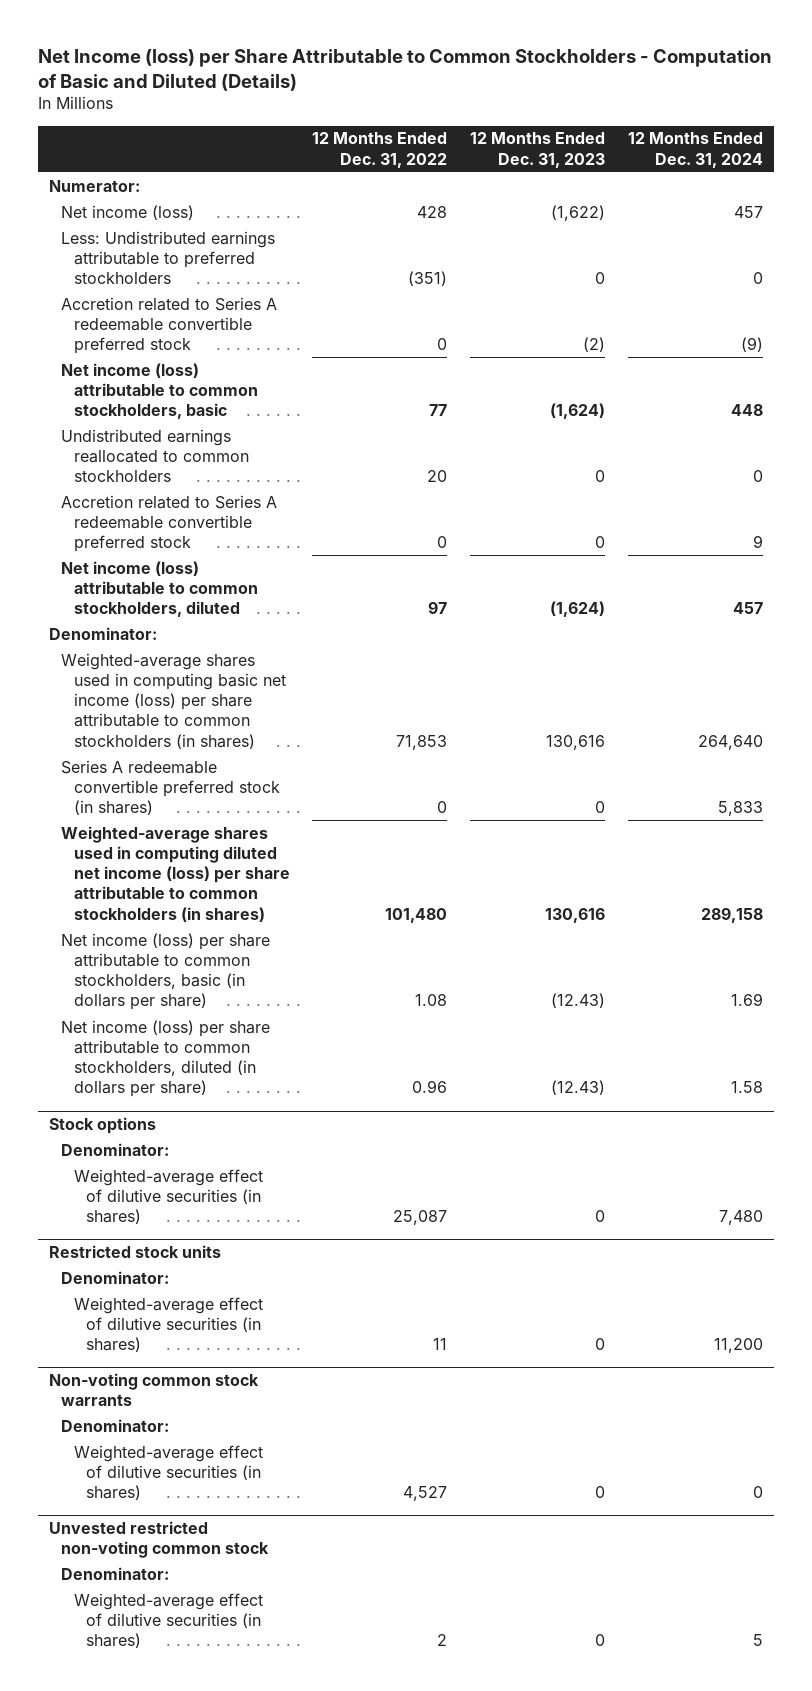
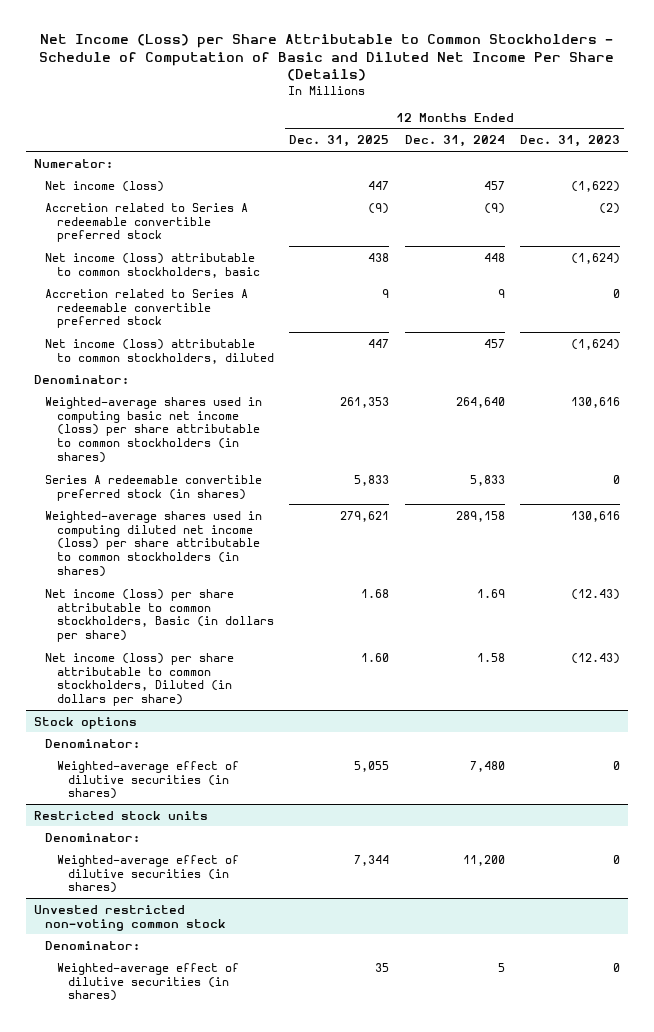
- Net Income (loss) per Share Attributable to Common Stockholders - Computation of Basic and Diluted (Details)
+ Net Income (Loss) per Share Attributable to Common Stockholders - Schedule of Computation of Basic and Diluted Net Income Per Share (Details)
- | 12 Months Ended Dec. 31, 2022 | 12 Months Ended Dec. 31, 2023 | 12 Months Ended Dec. 31, 2024
+ | 12 Months Ended Dec. 31, 2025 | 12 Months Ended Dec. 31, 2024 | 12 Months Ended Dec. 31, 2023
- Less: Undistributed earnings attributable to preferred stockholders | (351) | 0 | 0
- Undistributed earnings reallocated to common stockholders | 20 | 0 | 0
- Net income (loss) per share attributable to common stockholders, basic (in dollars per share) | 1.08 | (12.43) | 1.69
- Net income (loss) per share attributable to common stockholders, diluted (in dollars per share) | 0.96 | (12.43) | 1.58
+ Net income (loss) per share attributable to common stockholders, Basic (in dollars per share) | 1.68 | 1.69 | (12.43)
+ Net income (loss) per share attributable to common stockholders, Diluted (in dollars per share) | 1.60 | 1.58 | (12.43)
- Non-voting common stock warrants
- Denominator:
- Weighted-average effect of dilutive securities (in shares) | 4,527 | 0 | 0

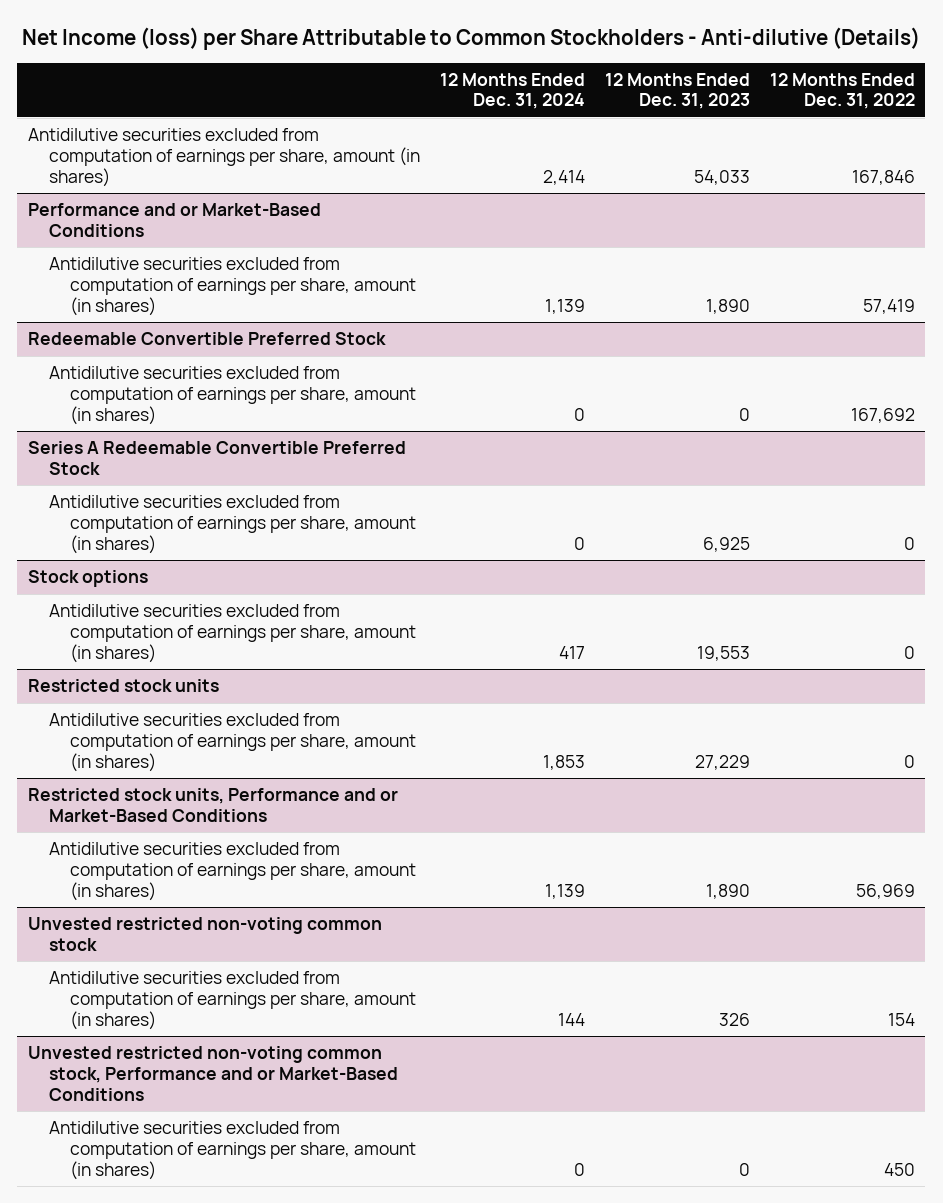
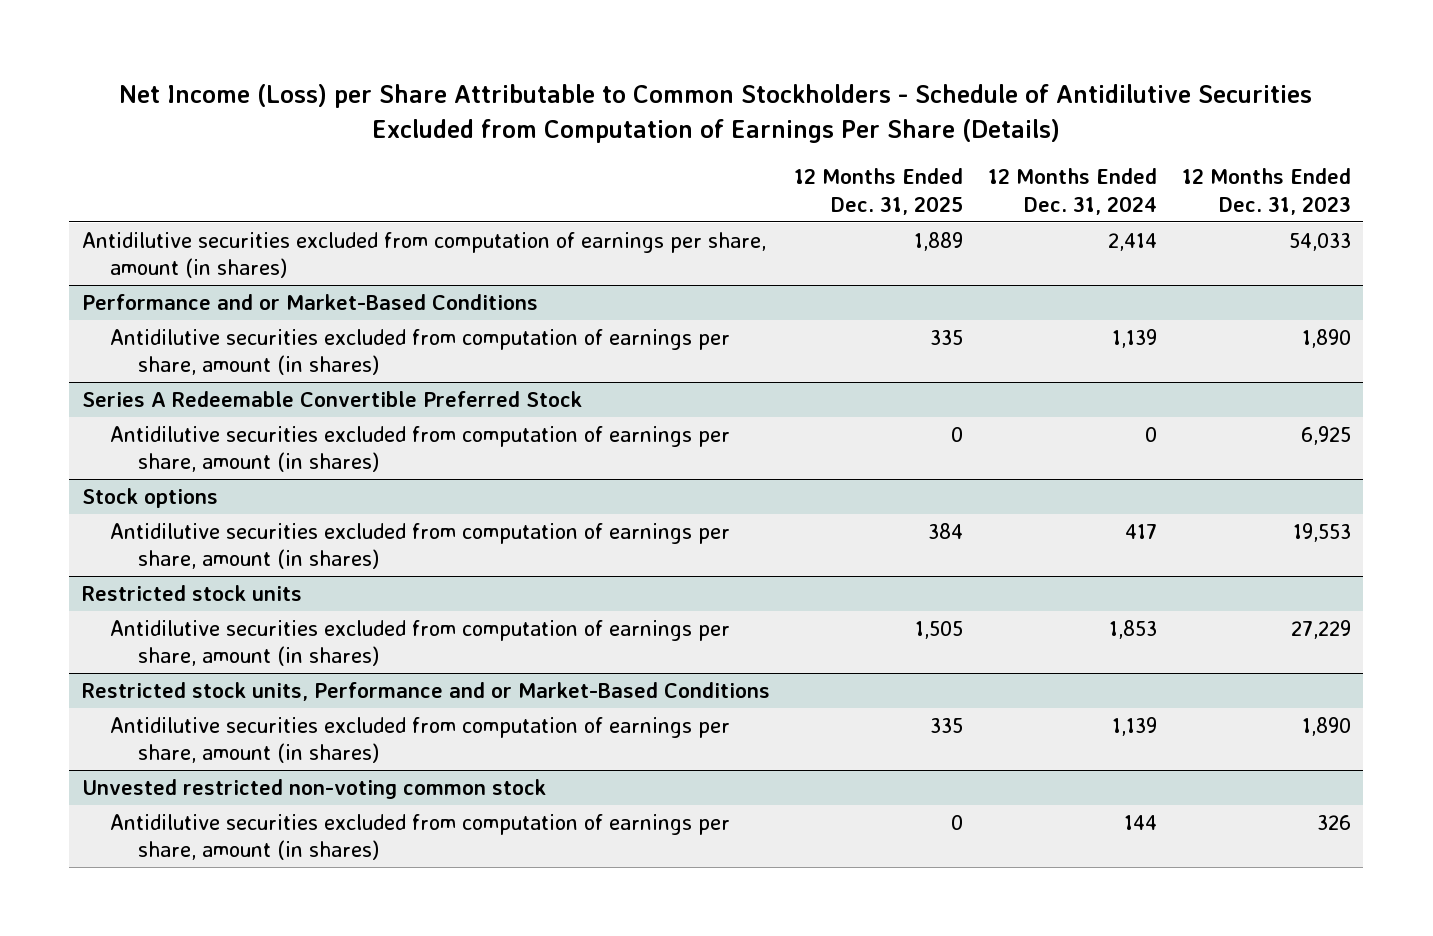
- Net Income (loss) per Share Attributable to Common Stockholders - Anti-dilutive (Details)
+ Net Income (Loss) per Share Attributable to Common Stockholders - Schedule of Antidilutive Securities Excluded from Computation of Earnings Per Share (Details)
- | 12 Months Ended Dec. 31, 2024 | 12 Months Ended Dec. 31, 2023 | 12 Months Ended Dec. 31, 2022
+ | 12 Months Ended Dec. 31, 2025 | 12 Months Ended Dec. 31, 2024 | 12 Months Ended Dec. 31, 2023
- Redeemable Convertible Preferred Stock
- Antidilutive securities excluded from computation of earnings per share, amount (in shares) | 0 | 0 | 167,692
- Unvested restricted non-voting common stock, Performance and or Market-Based Conditions
- Antidilutive securities excluded from computation of earnings per share, amount (in shares) | 0 | 0 | 450

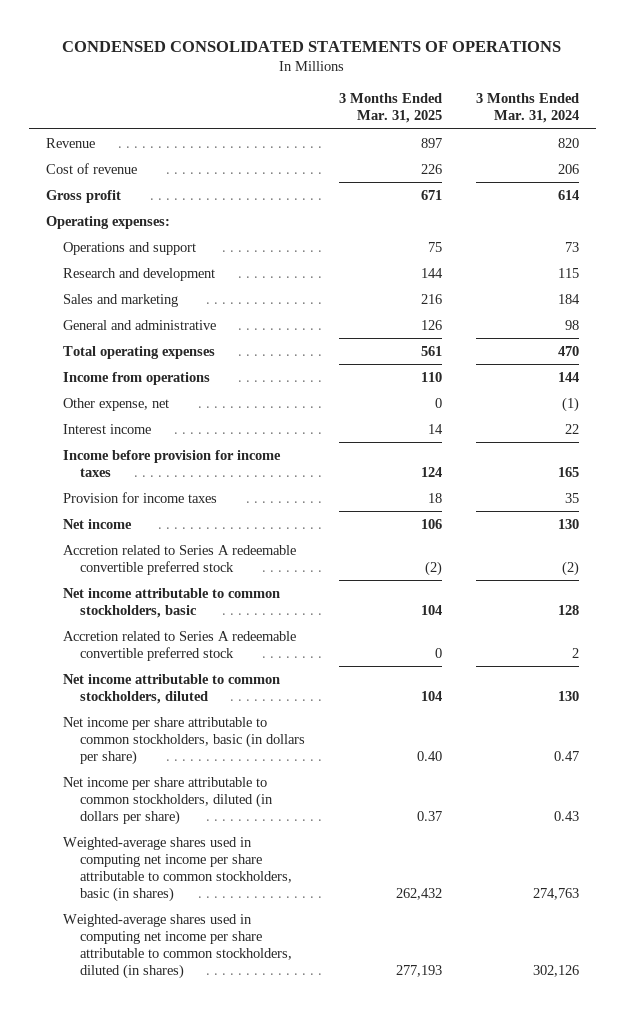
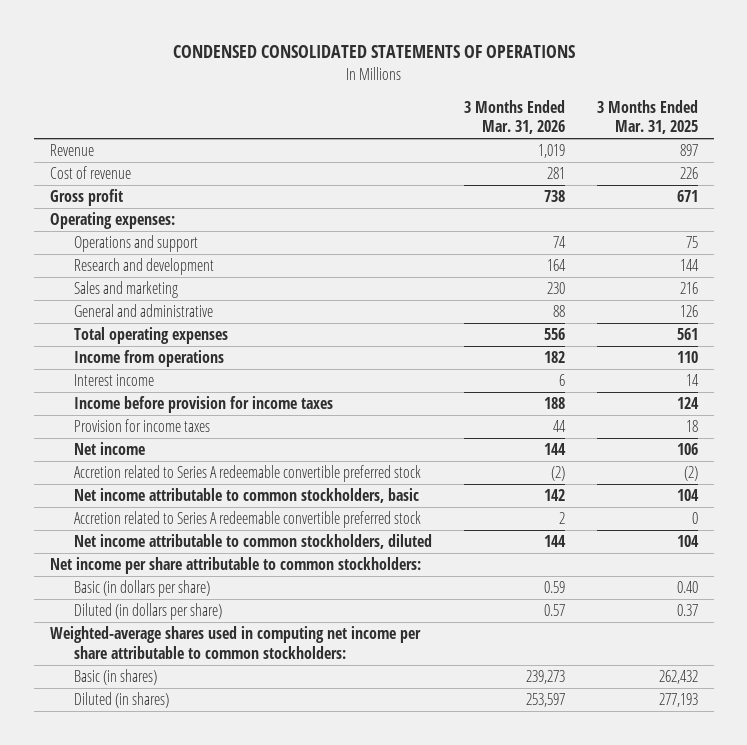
- | 3 Months Ended Mar. 31, 2025 | 3 Months Ended Mar. 31, 2024
+ | 3 Months Ended Mar. 31, 2026 | 3 Months Ended Mar. 31, 2025
- Other expense, net | 0 | (1)
- Net income per share attributable to common stockholders, basic (in dollars per share) | 0.40 | 0.47
- Net income per share attributable to common stockholders, diluted (in dollars per share) | 0.37 | 0.43
- Weighted-average shares used in computing net income per share attributable to common stockholders, basic (in shares) | 262,432 | 274,763
- Weighted-average shares used in computing net income per share attributable to common stockholders, diluted (in shares) | 277,193 | 302,126
+ Net income per share attributable to common stockholders:
+ Basic (in dollars per share) | 0.59 | 0.40
+ Diluted (in dollars per share) | 0.57 | 0.37
+ Weighted-average shares used in computing net income per share attributable to common stockholders:
+ Basic (in shares) | 239,273 | 262,432
+ Diluted (in shares) | 253,597 | 277,193

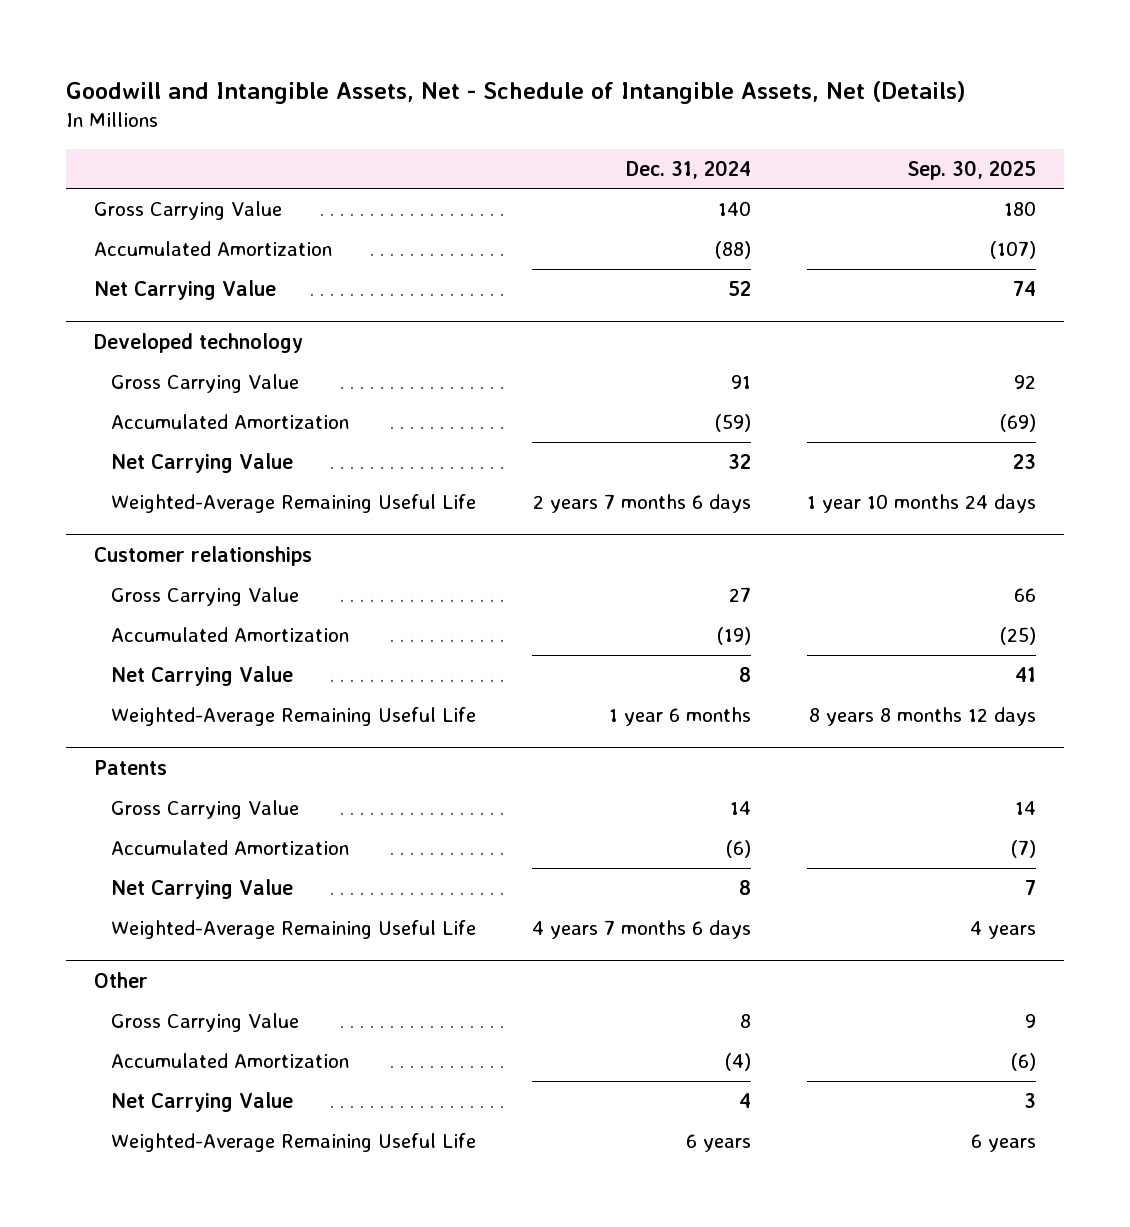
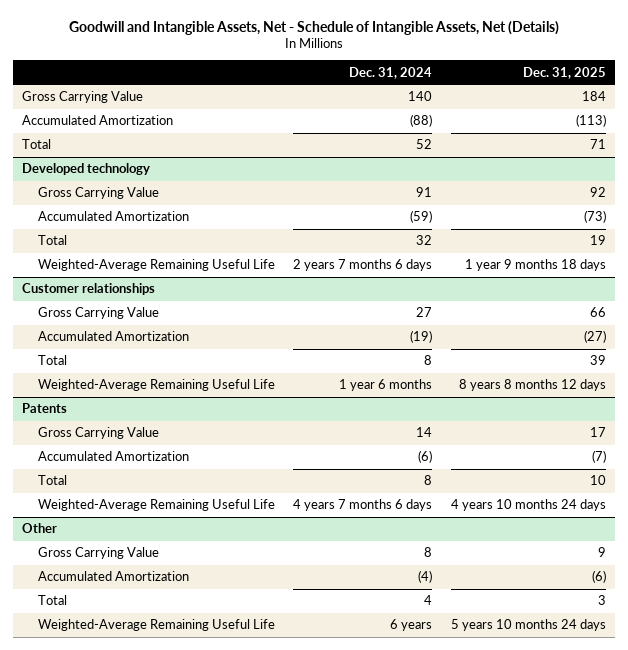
- | Dec. 31, 2024 | Sep. 30, 2025
+ | Dec. 31, 2024 | Dec. 31, 2025
- Net Carrying Value | 52 | 74
+ Total | 52 | 71
@ Developed technology
- Net Carrying Value | 32 | 23
+ Total | 32 | 19
@ Customer relationships
- Net Carrying Value | 8 | 41
+ Total | 8 | 39
@ Patents
- Net Carrying Value | 8 | 7
+ Total | 8 | 10
@ Other
- Net Carrying Value | 4 | 3
+ Total | 4 | 3

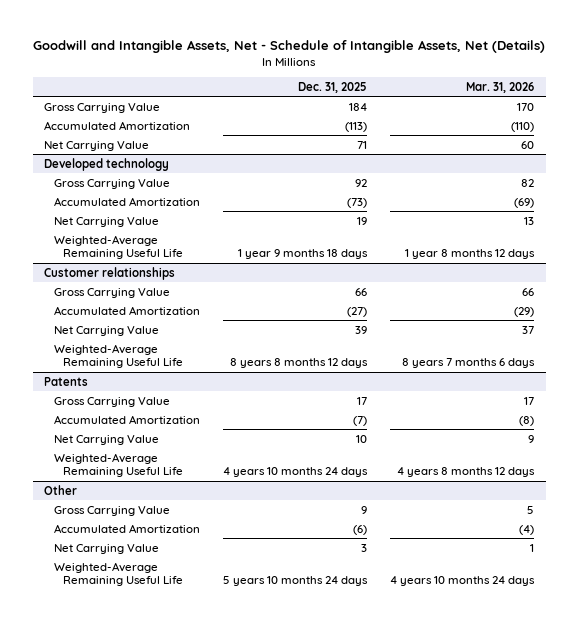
- | Dec. 31, 2024 | Dec. 31, 2025
+ | Dec. 31, 2025 | Mar. 31, 2026
- Total | 52 | 71
+ Net Carrying Value | 71 | 60
@ Developed technology
- Total | 32 | 19
+ Net Carrying Value | 19 | 13
@ Customer relationships
- Total | 8 | 39
+ Net Carrying Value | 39 | 37
@ Patents
- Total | 8 | 10
+ Net Carrying Value | 10 | 9
@ Other
- Total | 4 | 3
+ Net Carrying Value | 3 | 1

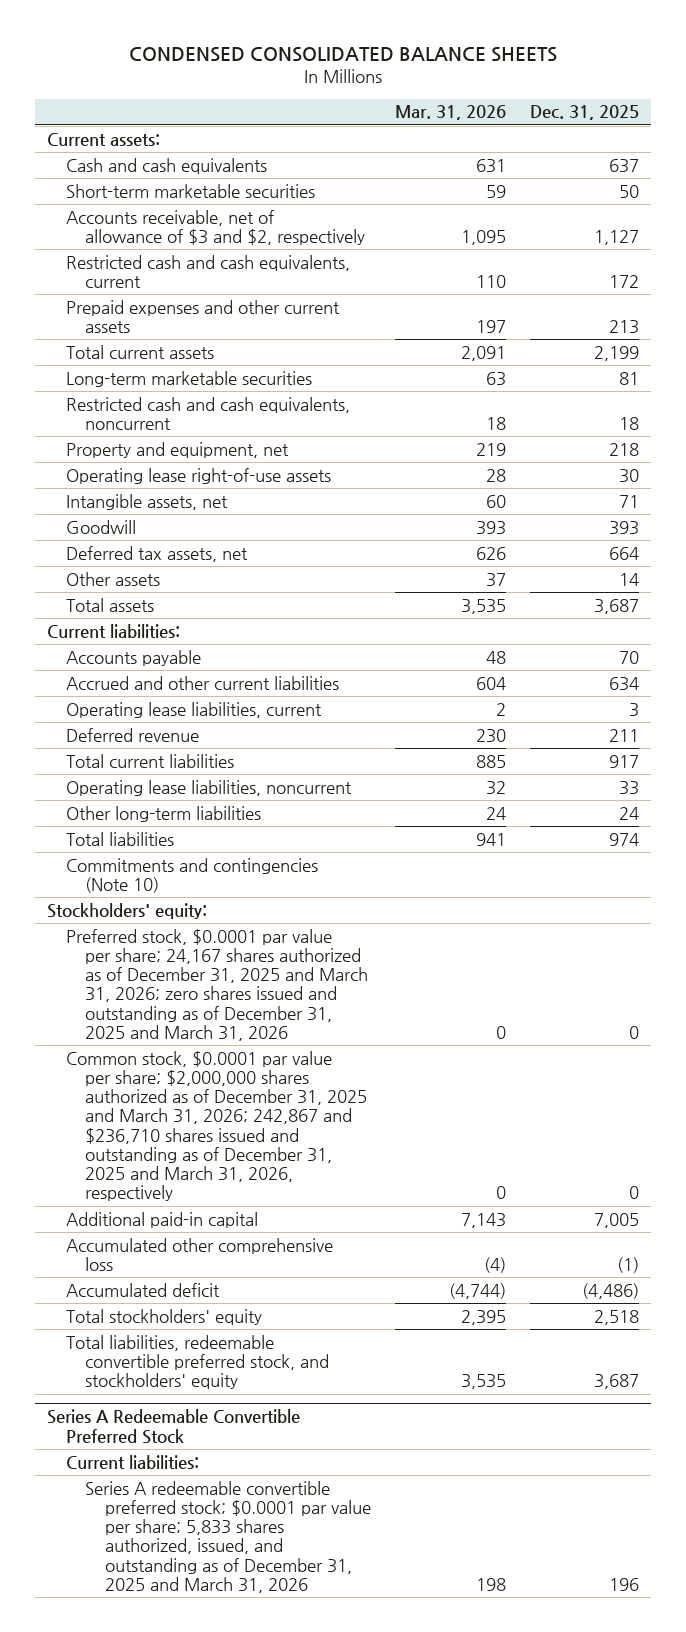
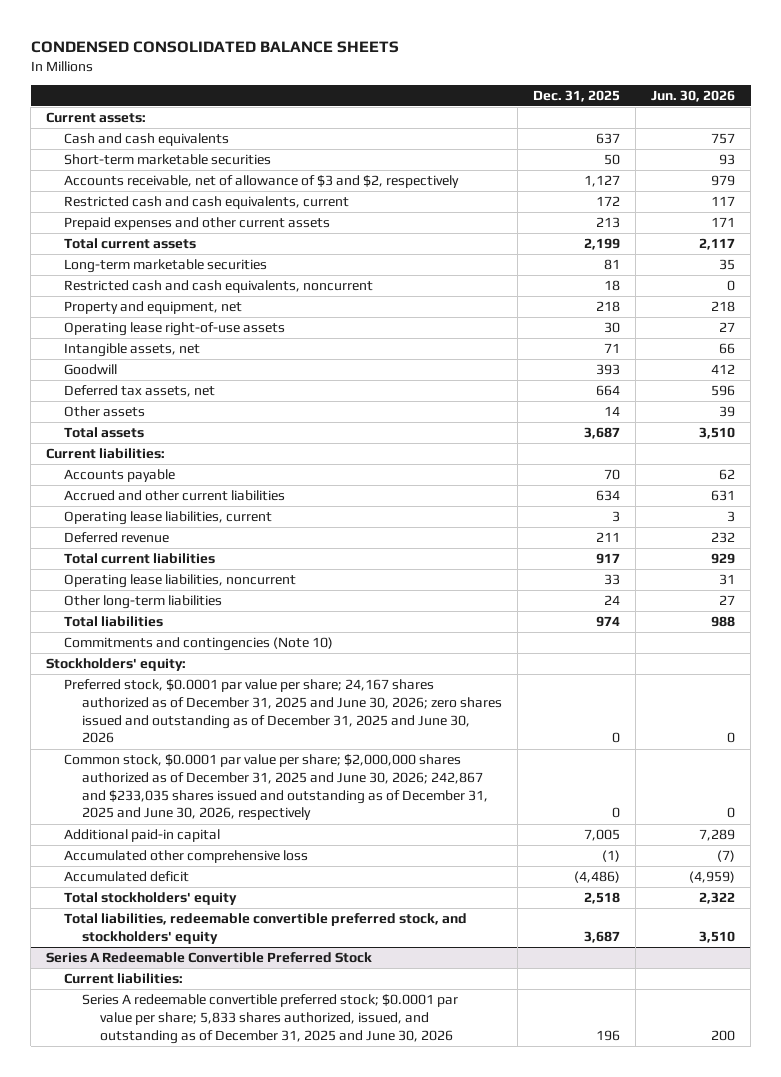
- | Mar. 31, 2026 | Dec. 31, 2025
+ | Dec. 31, 2025 | Jun. 30, 2026
- Preferred stock, $0.0001 par value per share; 24,167 shares authorized as of December 31, 2025 and March 31, 2026; zero shares issued and outstanding as of December 31, 2025 and March 31, 2026 | 0 | 0
- Common stock, $0.0001 par value per share; $2,000,000 shares authorized as of December 31, 2025 and March 31, 2026; 242,867 and $236,710 shares issued and outstanding as of December 31, 2025 and March 31, 2026, respectively | 0 | 0
+ Preferred stock, $0.0001 par value per share; 24,167 shares authorized as of December 31, 2025 and June 30, 2026; zero shares issued and outstanding as of December 31, 2025 and June 30, 2026 | 0 | 0
+ Common stock, $0.0001 par value per share; $2,000,000 shares authorized as of December 31, 2025 and June 30, 2026; 242,867 and $233,035 shares issued and outstanding as of December 31, 2025 and June 30, 2026, respectively | 0 | 0
@ Series A Redeemable Convertible Preferred Stock
- Series A redeemable convertible preferred stock; $0.0001 par value per share; 5,833 shares authorized, issued, and outstanding as of December 31, 2025 and March 31, 2026 | 198 | 196
+ Series A redeemable convertible preferred stock; $0.0001 par value per share; 5,833 shares authorized, issued, and outstanding as of December 31, 2025 and June 30, 2026 | 196 | 200

